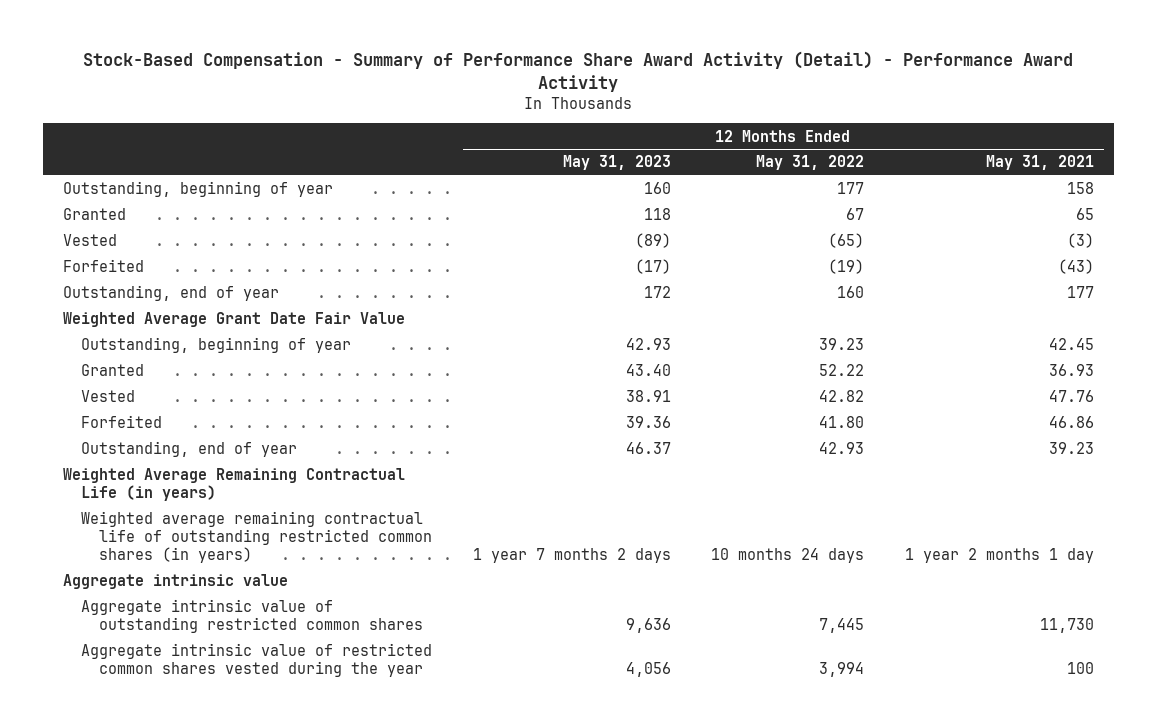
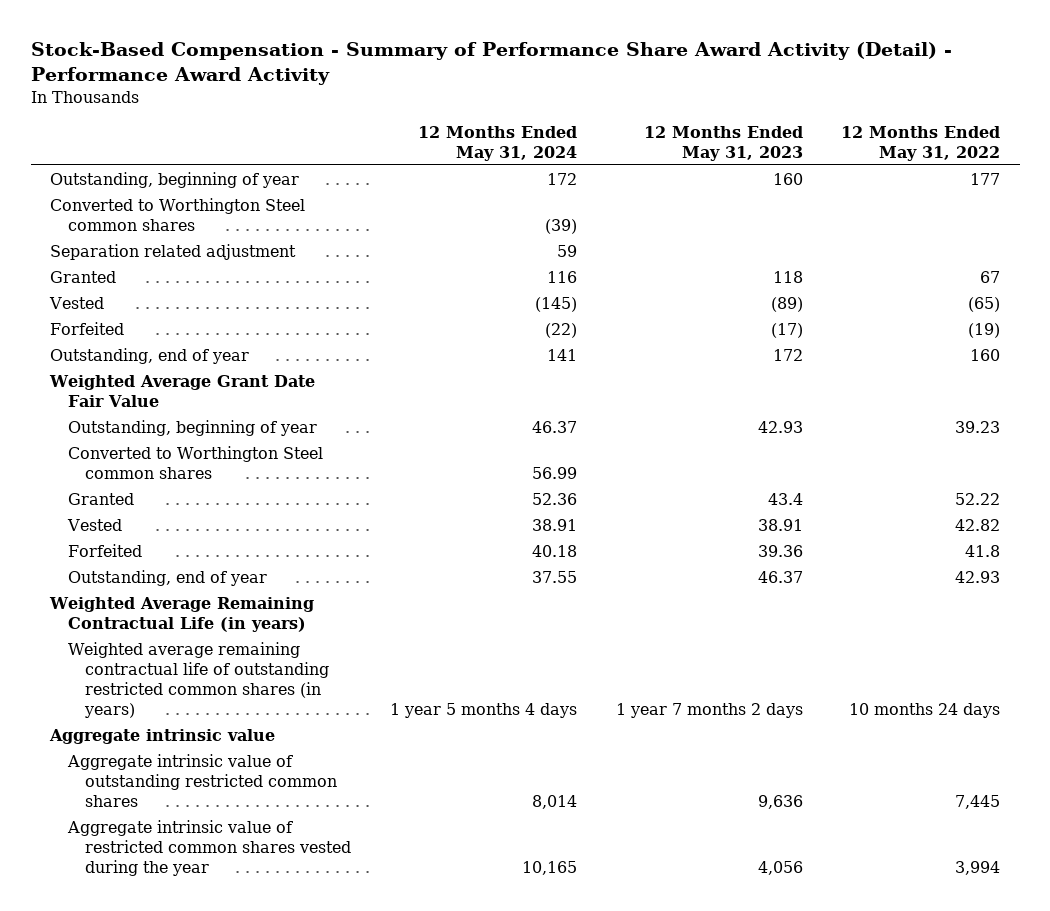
- | 12 Months Ended May 31, 2023 | 12 Months Ended May 31, 2022 | 12 Months Ended May 31, 2021
+ | 12 Months Ended May 31, 2024 | 12 Months Ended May 31, 2023 | 12 Months Ended May 31, 2022
+ Converted to Worthington Steel common shares | (39) | |
+ Separation related adjustment | 59 | |
- Granted | 43.40 | 52.22 | 36.93
+ Converted to Worthington Steel common shares | 56.99 | |
+ Granted | 52.36 | 43.4 | 52.22
- Forfeited | 39.36 | 41.80 | 46.86
+ Forfeited | 40.18 | 39.36 | 41.8

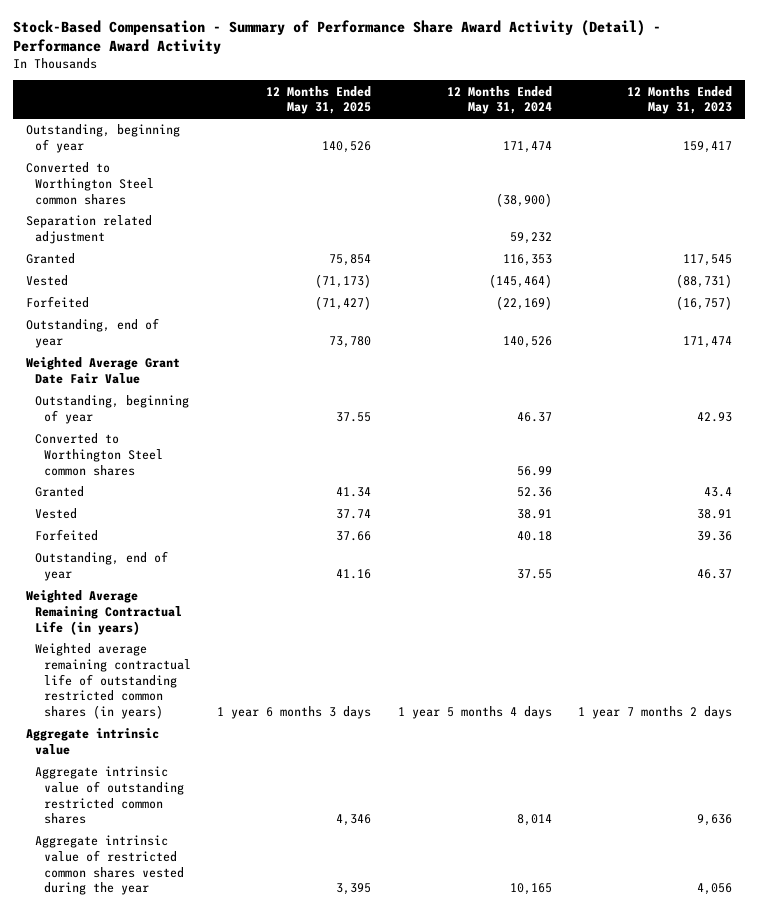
- | 12 Months Ended May 31, 2024 | 12 Months Ended May 31, 2023 | 12 Months Ended May 31, 2022
+ | 12 Months Ended May 31, 2025 | 12 Months Ended May 31, 2024 | 12 Months Ended May 31, 2023
- Outstanding, beginning of year | 172 | 160 | 177
- Converted to Worthington Steel common shares | (39) | |
- Separation related adjustment | 59 | |
- Granted | 116 | 118 | 67
- Vested | (145) | (89) | (65)
- Forfeited | (22) | (17) | (19)
- Outstanding, end of year | 141 | 172 | 160
+ Outstanding, beginning of year | 140,526 | 171,474 | 159,417
+ Converted to Worthington Steel common shares | | (38,900) |
+ Separation related adjustment | | 59,232 |
+ Granted | 75,854 | 116,353 | 117,545
+ Vested | (71,173) | (145,464) | (88,731)
+ Forfeited | (71,427) | (22,169) | (16,757)
+ Outstanding, end of year | 73,780 | 140,526 | 171,474

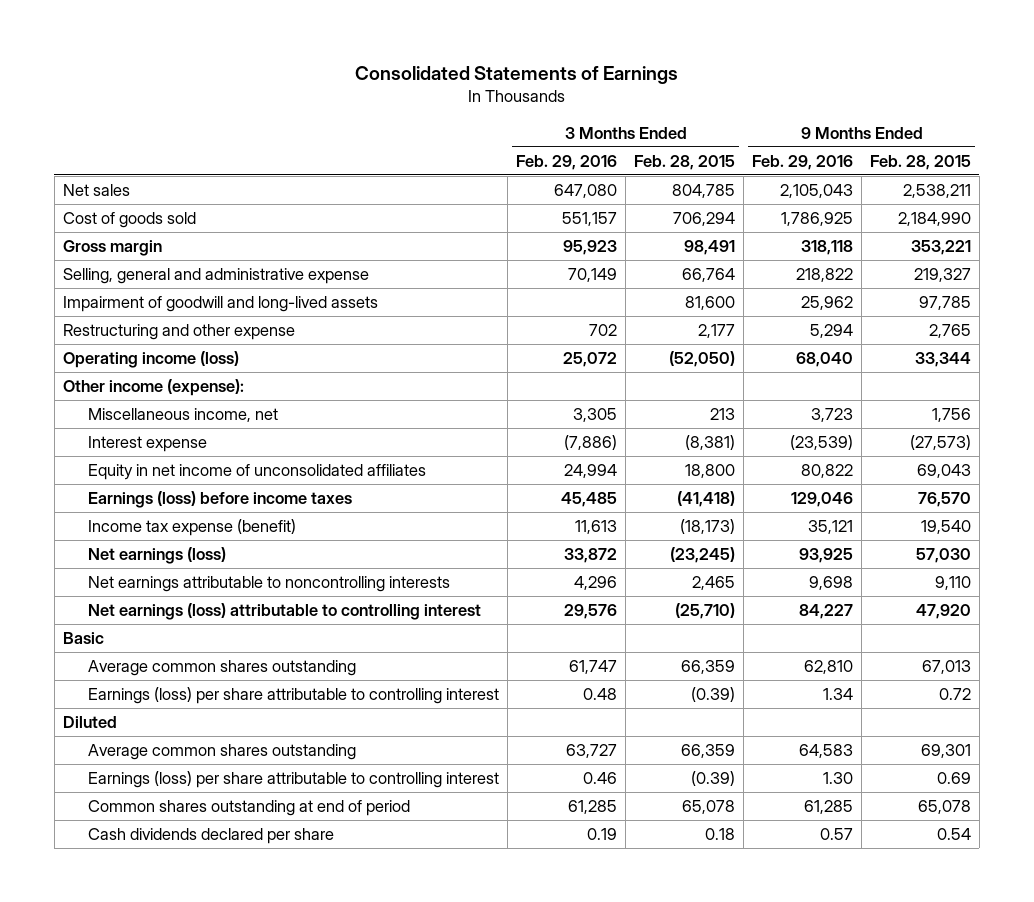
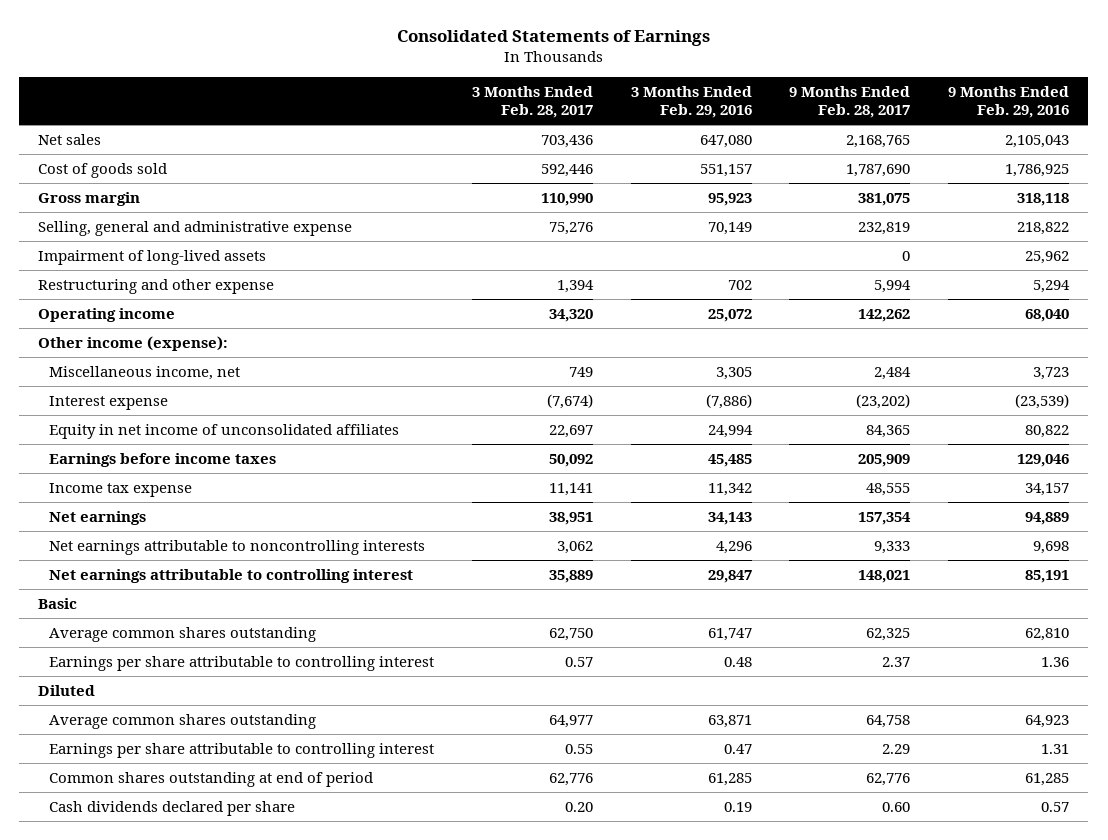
- | 3 Months Ended Feb. 29, 2016 | 3 Months Ended Feb. 28, 2015 | 9 Months Ended Feb. 29, 2016 | 9 Months Ended Feb. 28, 2015
+ | 3 Months Ended Feb. 28, 2017 | 3 Months Ended Feb. 29, 2016 | 9 Months Ended Feb. 28, 2017 | 9 Months Ended Feb. 29, 2016
- Impairment of goodwill and long-lived assets | | 81,600 | 25,962 | 97,785
+ Impairment of long-lived assets | | | 0 | 25,962
- Operating income (loss) | 25,072 | (52,050) | 68,040 | 33,344
+ Operating income | 34,320 | 25,072 | 142,262 | 68,040
- Earnings (loss) before income taxes | 45,485 | (41,418) | 129,046 | 76,570
- Income tax expense (benefit) | 11,613 | (18,173) | 35,121 | 19,540
- Net earnings (loss) | 33,872 | (23,245) | 93,925 | 57,030
+ Earnings before income taxes | 50,092 | 45,485 | 205,909 | 129,046
+ Income tax expense | 11,141 | 11,342 | 48,555 | 34,157
+ Net earnings | 38,951 | 34,143 | 157,354 | 94,889
- Net earnings (loss) attributable to controlling interest | 29,576 | (25,710) | 84,227 | 47,920
+ Net earnings attributable to controlling interest | 35,889 | 29,847 | 148,021 | 85,191
- Earnings (loss) per share attributable to controlling interest | 0.48 | (0.39) | 1.34 | 0.72
+ Earnings per share attributable to controlling interest | 0.57 | 0.48 | 2.37 | 1.36
- Average common shares outstanding | 63,727 | 66,359 | 64,583 | 69,301
- Earnings (loss) per share attributable to controlling interest | 0.46 | (0.39) | 1.30 | 0.69
+ Average common shares outstanding | 64,977 | 63,871 | 64,758 | 64,923
+ Earnings per share attributable to controlling interest | 0.55 | 0.47 | 2.29 | 1.31

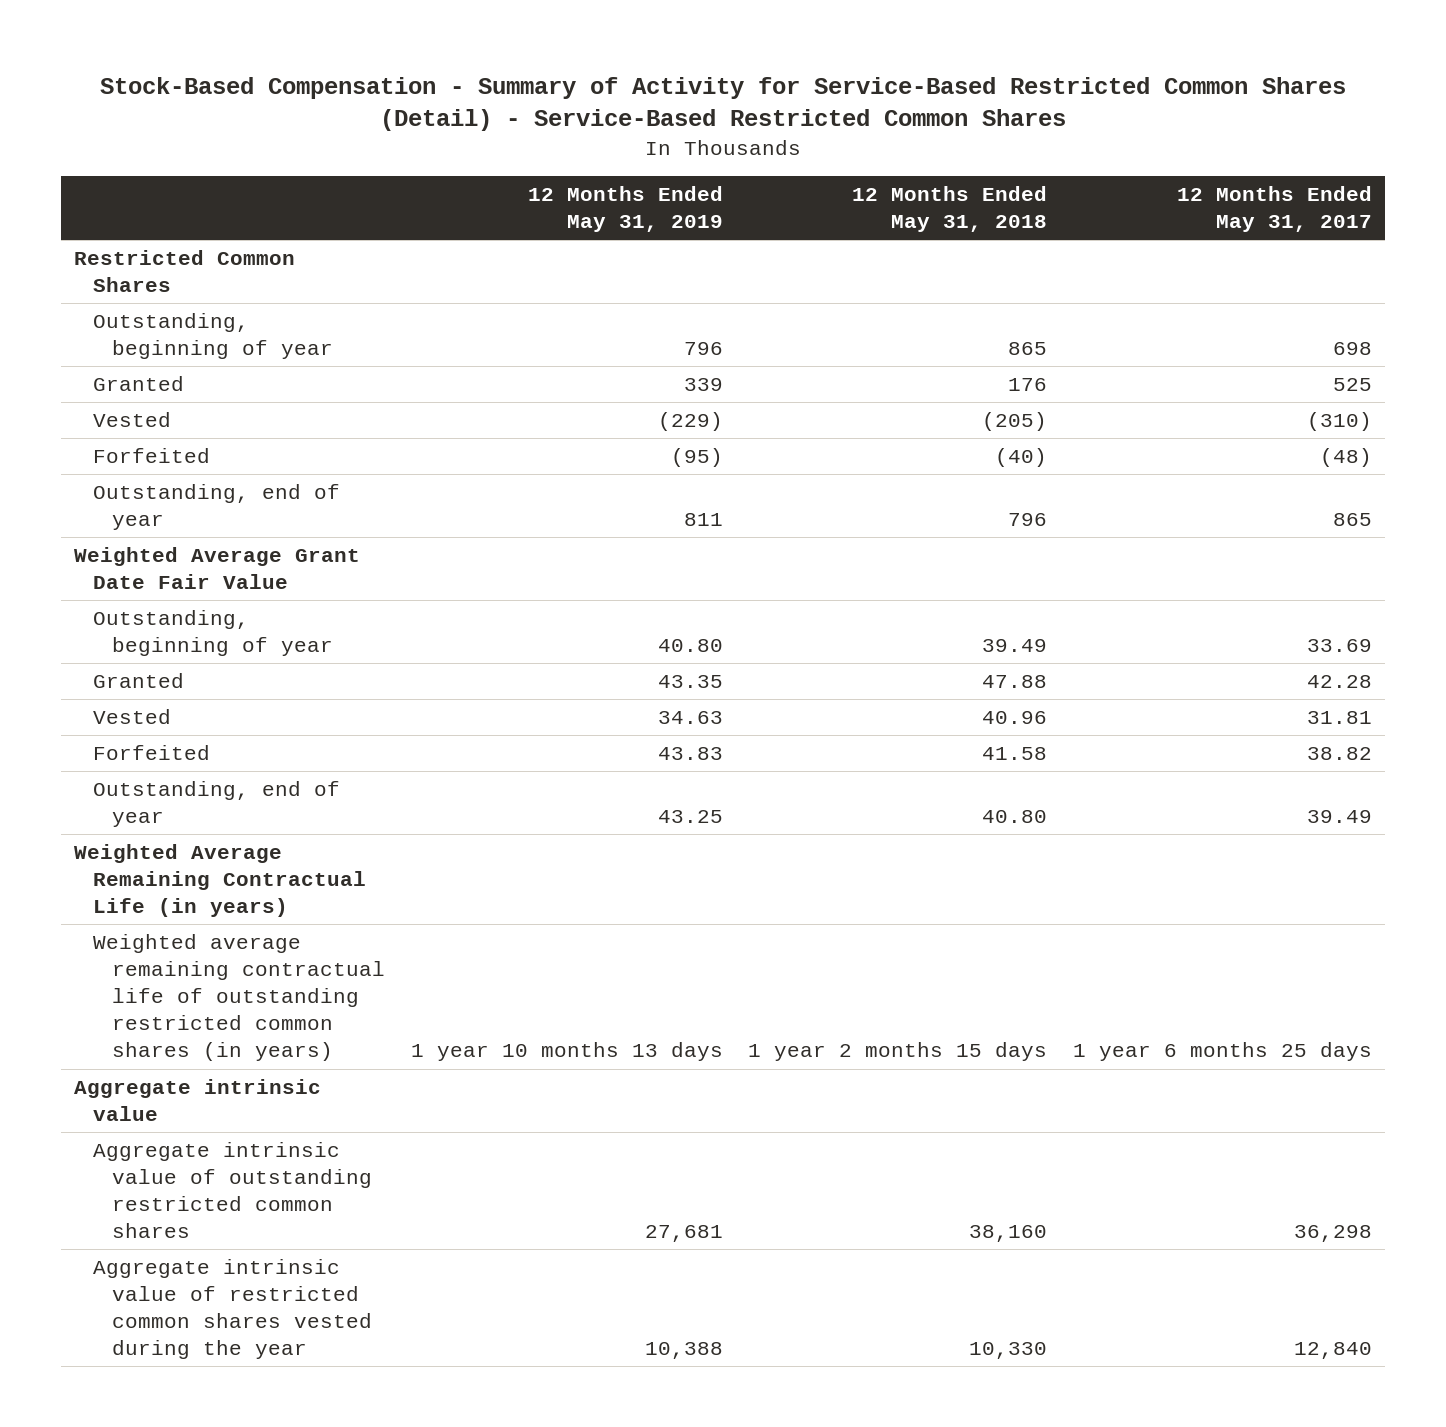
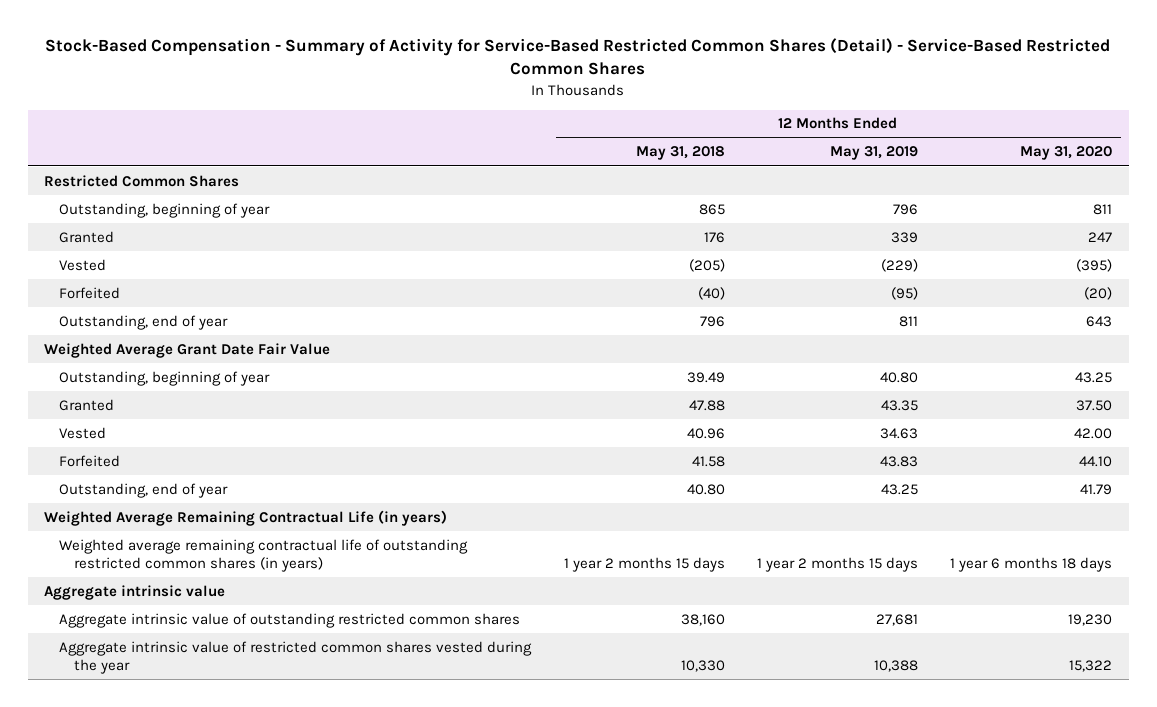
- | 12 Months Ended May 31, 2019 | 12 Months Ended May 31, 2018 | 12 Months Ended May 31, 2017
+ | 12 Months Ended May 31, 2018 | 12 Months Ended May 31, 2019 | 12 Months Ended May 31, 2020
- Weighted average remaining contractual life of outstanding restricted common shares (in years) | 1 year 10 months 13 days | 1 year 2 months 15 days | 1 year 6 months 25 days
+ Weighted average remaining contractual life of outstanding restricted common shares (in years) | 1 year 2 months 15 days | 1 year 2 months 15 days | 1 year 6 months 18 days

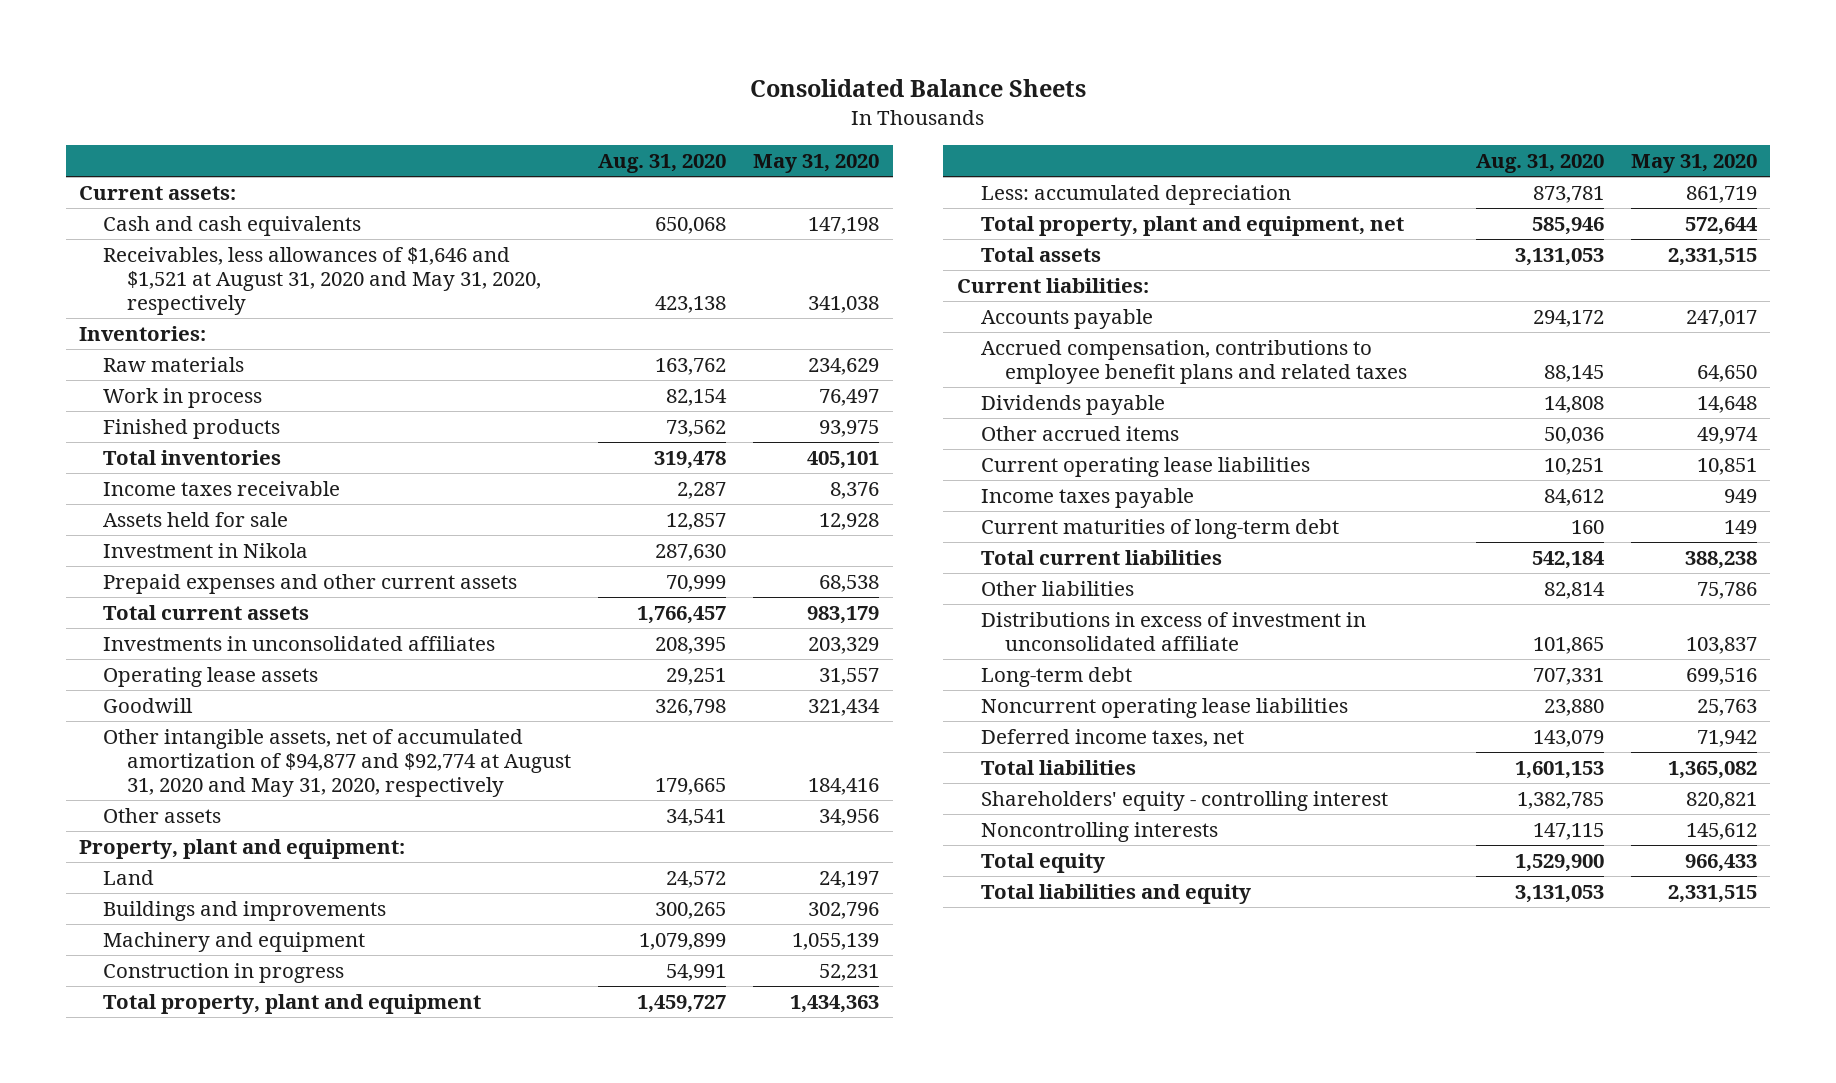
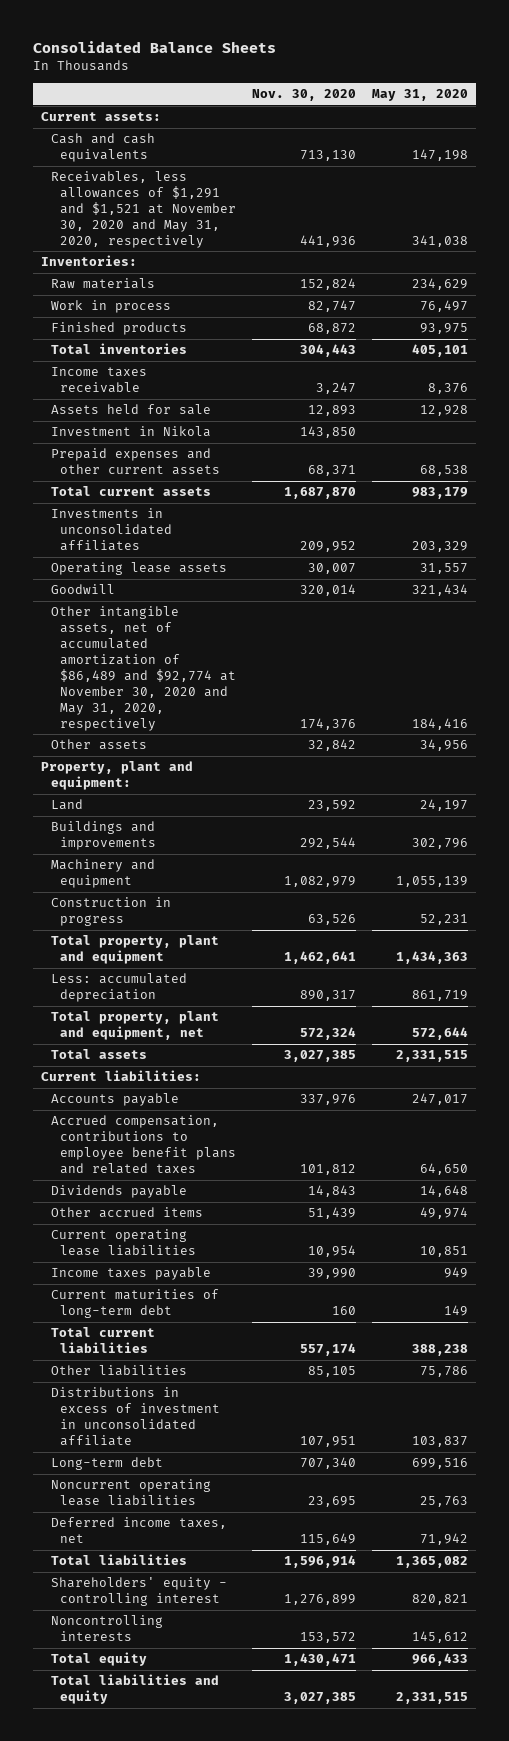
- | Aug. 31, 2020 | May 31, 2020
+ | Nov. 30, 2020 | May 31, 2020
- Receivables, less allowances of $1,646 and $1,521 at August 31, 2020 and May 31, 2020, respectively | 423,138 | 341,038
+ Receivables, less allowances of $1,291 and $1,521 at November 30, 2020 and May 31, 2020, respectively | 441,936 | 341,038
- Other intangible assets, net of accumulated amortization of $94,877 and $92,774 at August 31, 2020 and May 31, 2020, respectively | 179,665 | 184,416
+ Other intangible assets, net of accumulated amortization of $86,489 and $92,774 at November 30, 2020 and May 31, 2020, respectively | 174,376 | 184,416

